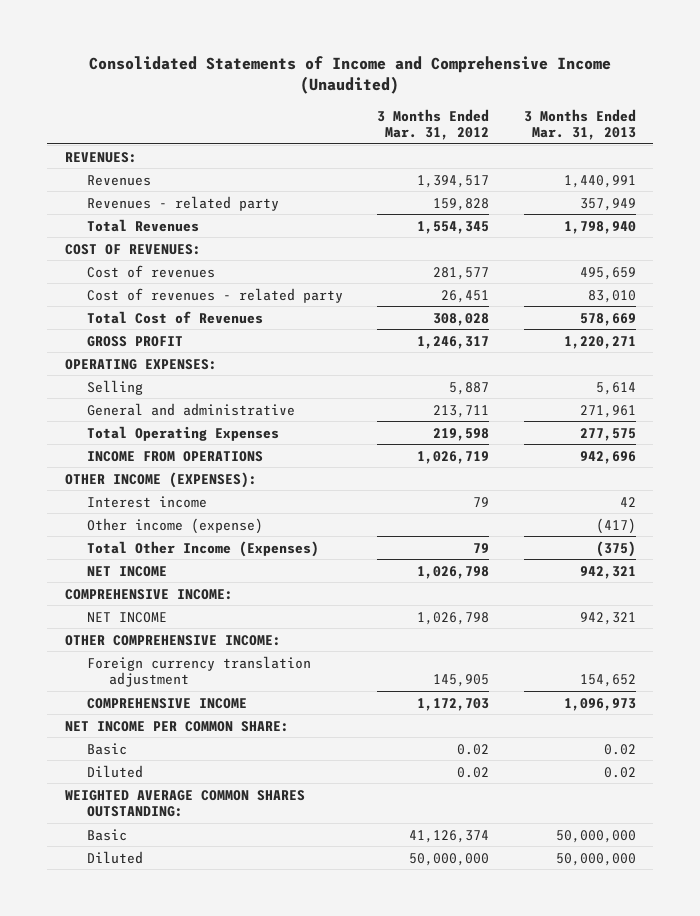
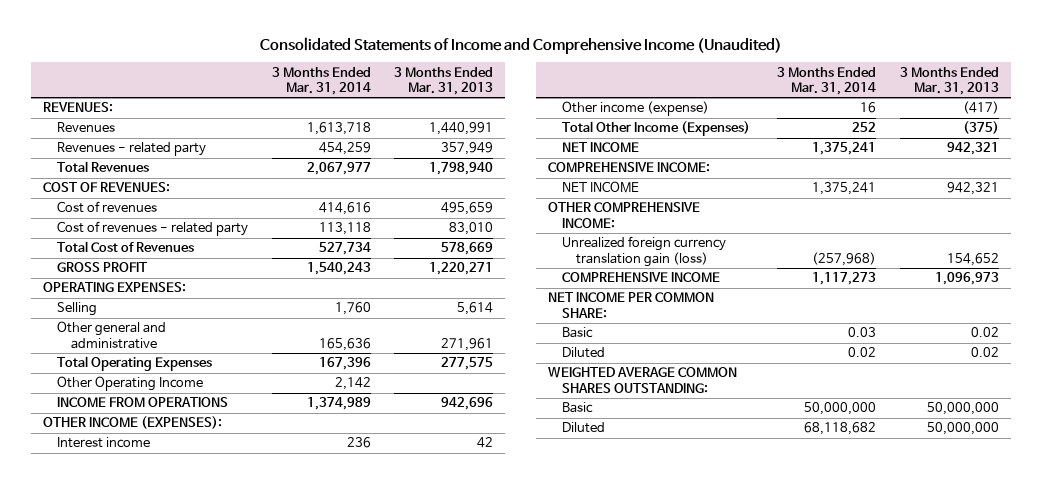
- | 3 Months Ended Mar. 31, 2012 | 3 Months Ended Mar. 31, 2013
+ | 3 Months Ended Mar. 31, 2014 | 3 Months Ended Mar. 31, 2013
- General and administrative | 213,711 | 271,961
+ Other general and administrative | 165,636 | 271,961
+ Other Operating Income | 2,142 |
- Foreign currency translation adjustment | 145,905 | 154,652
+ Unrealized foreign currency translation gain (loss) | (257,968) | 154,652

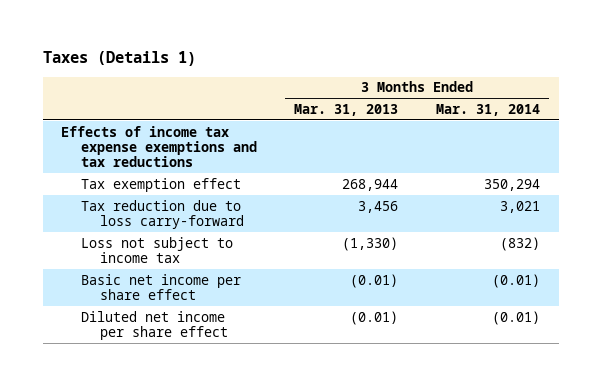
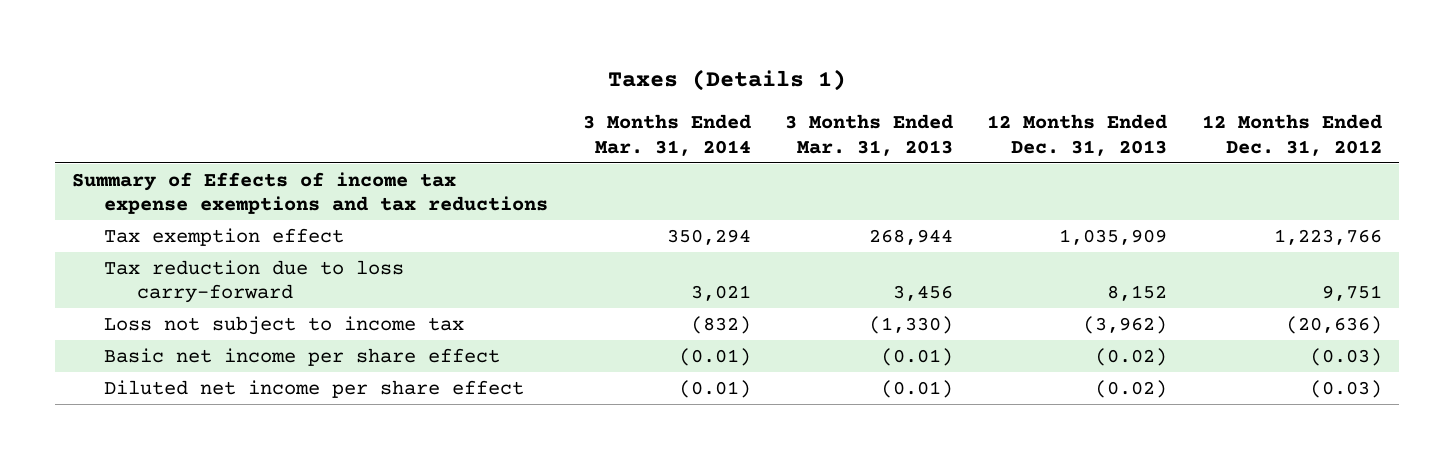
- | 3 Months Ended Mar. 31, 2013 | 3 Months Ended Mar. 31, 2014
+ | 3 Months Ended Mar. 31, 2014 | 3 Months Ended Mar. 31, 2013 | 12 Months Ended Dec. 31, 2013 | 12 Months Ended Dec. 31, 2012
- Effects of income tax expense exemptions and tax reductions
+ Summary of Effects of income tax expense exemptions and tax reductions

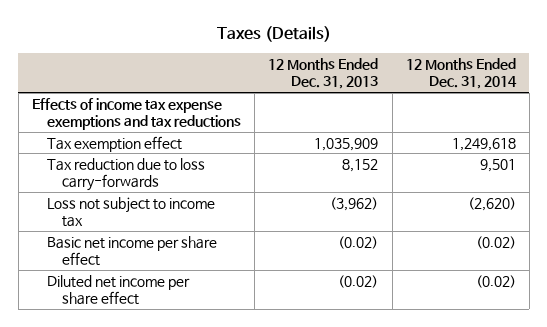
- Taxes (Details 1)
+ Taxes (Details)
- | 3 Months Ended Mar. 31, 2014 | 3 Months Ended Mar. 31, 2013 | 12 Months Ended Dec. 31, 2013 | 12 Months Ended Dec. 31, 2012
+ | 12 Months Ended Dec. 31, 2013 | 12 Months Ended Dec. 31, 2014
- Summary of Effects of income tax expense exemptions and tax reductions
+ Effects of income tax expense exemptions and tax reductions
- Tax reduction due to loss carry-forward | 3,021 | 3,456 | 8,152 | 9,751
+ Tax reduction due to loss carry-forwards | 8,152 | 9,501

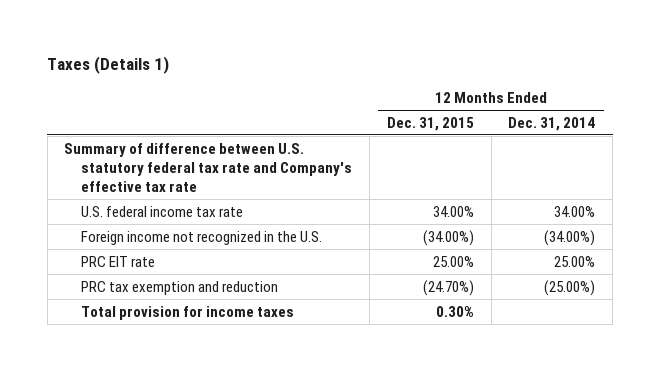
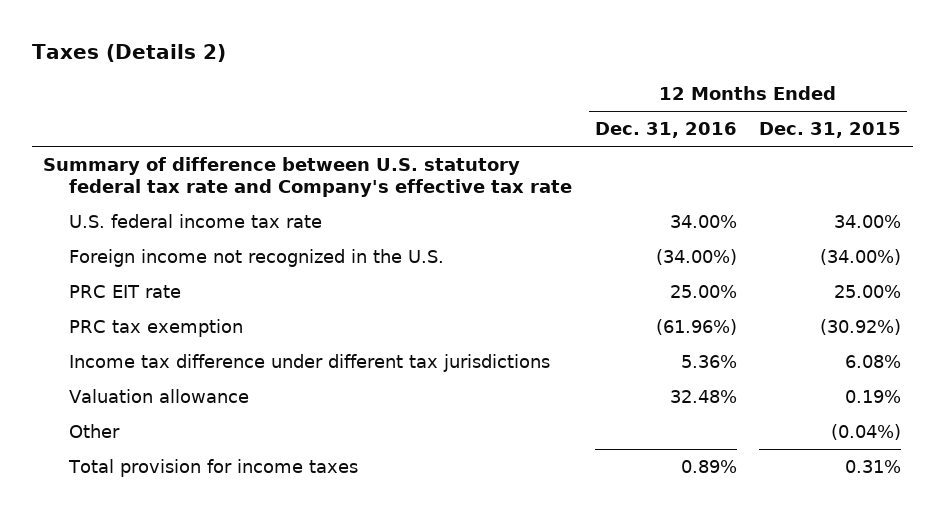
- Taxes (Details 1)
+ Taxes (Details 2)
- | 12 Months Ended Dec. 31, 2015 | 12 Months Ended Dec. 31, 2014
+ | 12 Months Ended Dec. 31, 2016 | 12 Months Ended Dec. 31, 2015
- PRC tax exemption and reduction | (24.70%) | (25.00%)
- Total provision for income taxes | 0.30% |
+ PRC tax exemption | (61.96%) | (30.92%)
+ Income tax difference under different tax jurisdictions | 5.36% | 6.08%
+ Valuation allowance | 32.48% | 0.19%
+ Other | | (0.04%)
+ Total provision for income taxes | 0.89% | 0.31%

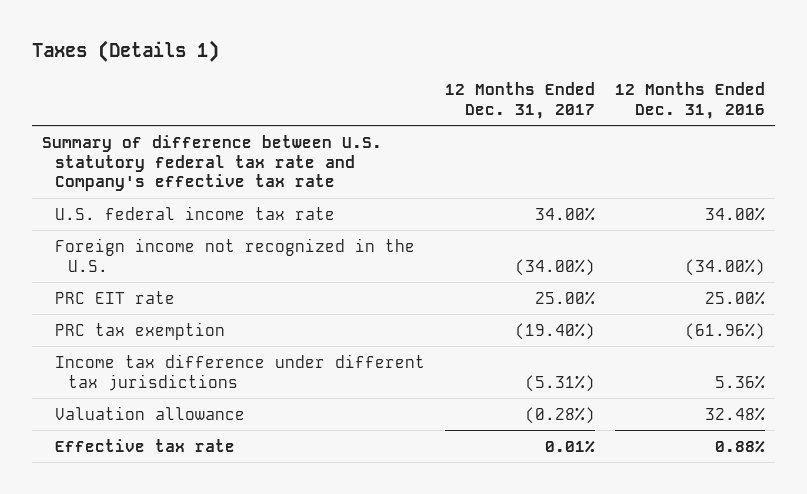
- Taxes (Details 2)
+ Taxes (Details 1)
- | 12 Months Ended Dec. 31, 2016 | 12 Months Ended Dec. 31, 2015
+ | 12 Months Ended Dec. 31, 2017 | 12 Months Ended Dec. 31, 2016
- Other | | (0.04%)
- Total provision for income taxes | 0.89% | 0.31%
+ Effective tax rate | 0.01% | 0.88%

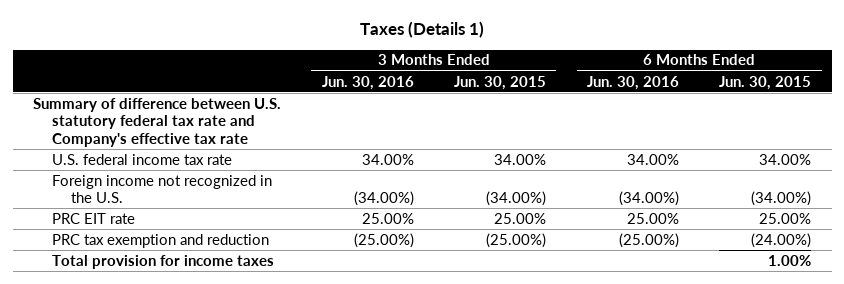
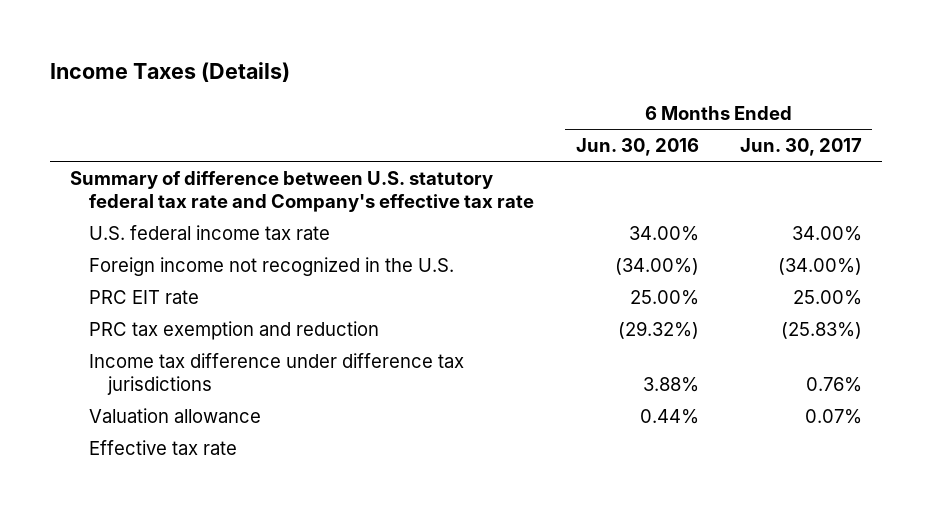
- Taxes (Details 1)
+ Income Taxes (Details)
- | 3 Months Ended Jun. 30, 2016 | 3 Months Ended Jun. 30, 2015 | 6 Months Ended Jun. 30, 2016 | 6 Months Ended Jun. 30, 2015
+ | 6 Months Ended Jun. 30, 2016 | 6 Months Ended Jun. 30, 2017
- PRC tax exemption and reduction | (25.00%) | (25.00%) | (25.00%) | (24.00%)
- Total provision for income taxes | | | | 1.00%
+ PRC tax exemption and reduction | (29.32%) | (25.83%)
+ Income tax difference under difference tax jurisdictions | 3.88% | 0.76%
+ Valuation allowance | 0.44% | 0.07%
+ Effective tax rate

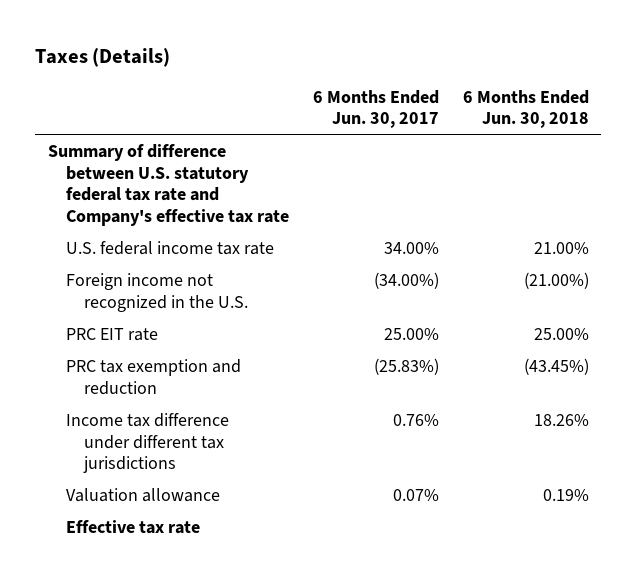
- Income Taxes (Details)
+ Taxes (Details)
- | 6 Months Ended Jun. 30, 2016 | 6 Months Ended Jun. 30, 2017
+ | 6 Months Ended Jun. 30, 2017 | 6 Months Ended Jun. 30, 2018
- Income tax difference under difference tax jurisdictions | 3.88% | 0.76%
+ Income tax difference under different tax jurisdictions | 0.76% | 18.26%

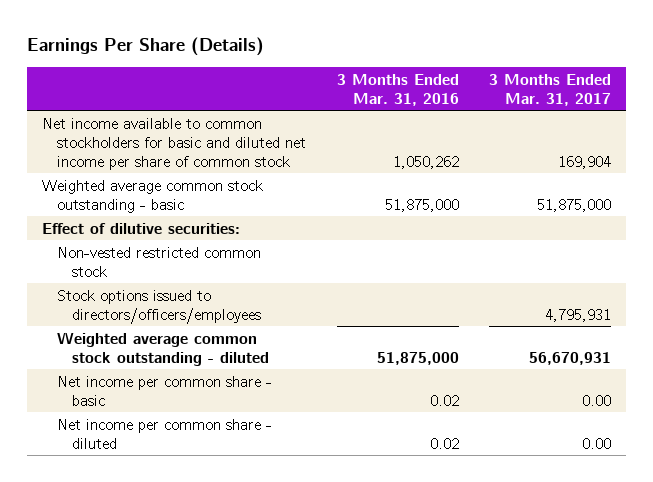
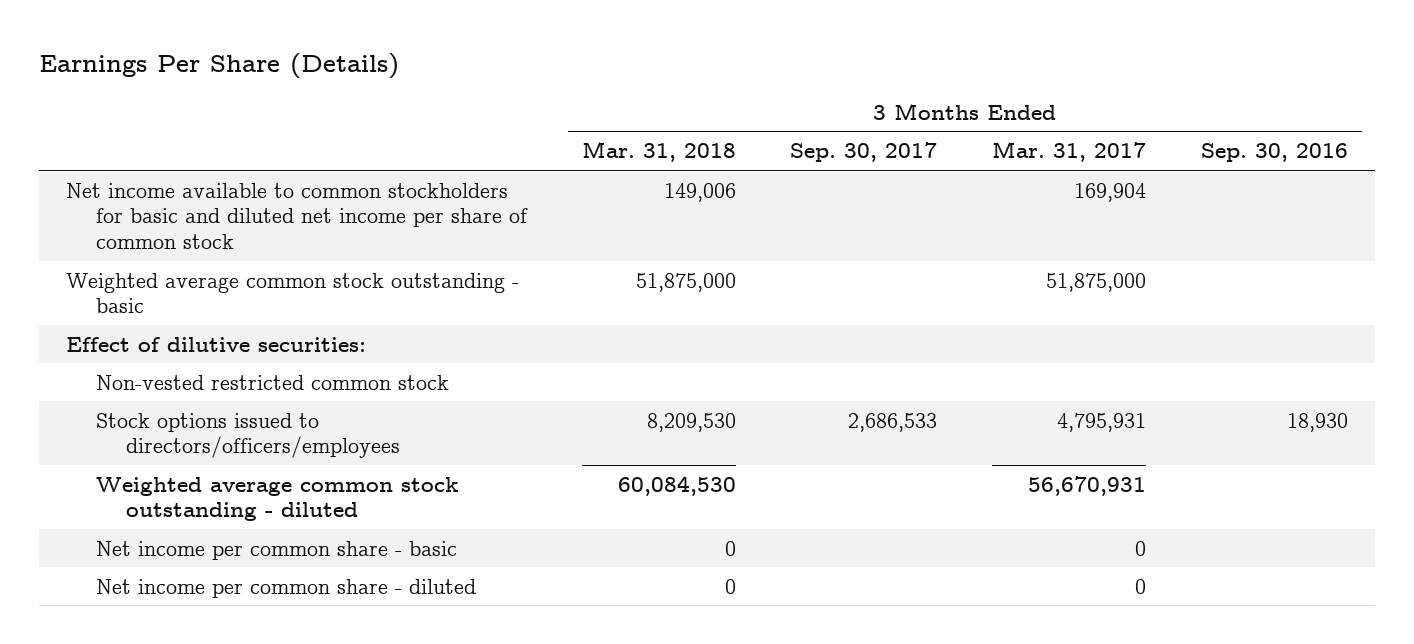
- | 3 Months Ended Mar. 31, 2016 | 3 Months Ended Mar. 31, 2017
+ | 3 Months Ended Mar. 31, 2018 | 3 Months Ended Sep. 30, 2017 | 3 Months Ended Mar. 31, 2017 | 3 Months Ended Sep. 30, 2016
- Net income per common share - basic | 0.02 | 0.00
- Net income per common share - diluted | 0.02 | 0.00
+ Net income per common share - basic | 0 | | 0 |
+ Net income per common share - diluted | 0 | | 0 |

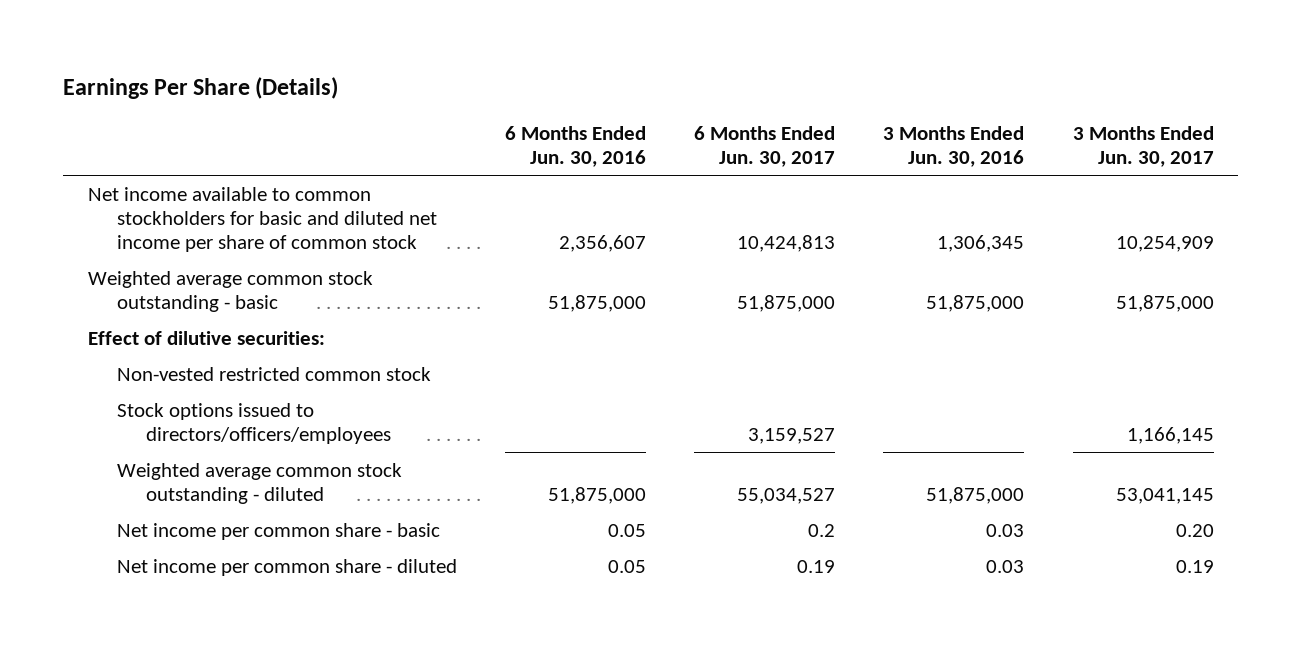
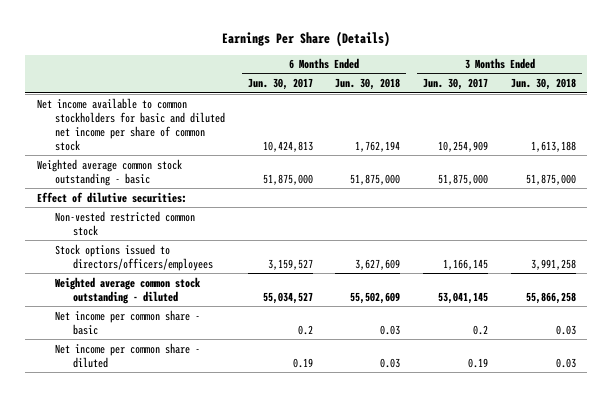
- | 6 Months Ended Jun. 30, 2016 | 6 Months Ended Jun. 30, 2017 | 3 Months Ended Jun. 30, 2016 | 3 Months Ended Jun. 30, 2017
+ | 6 Months Ended Jun. 30, 2017 | 6 Months Ended Jun. 30, 2018 | 3 Months Ended Jun. 30, 2017 | 3 Months Ended Jun. 30, 2018
- Net income per common share - basic | 0.05 | 0.2 | 0.03 | 0.20
+ Net income per common share - basic | 0.2 | 0.03 | 0.2 | 0.03

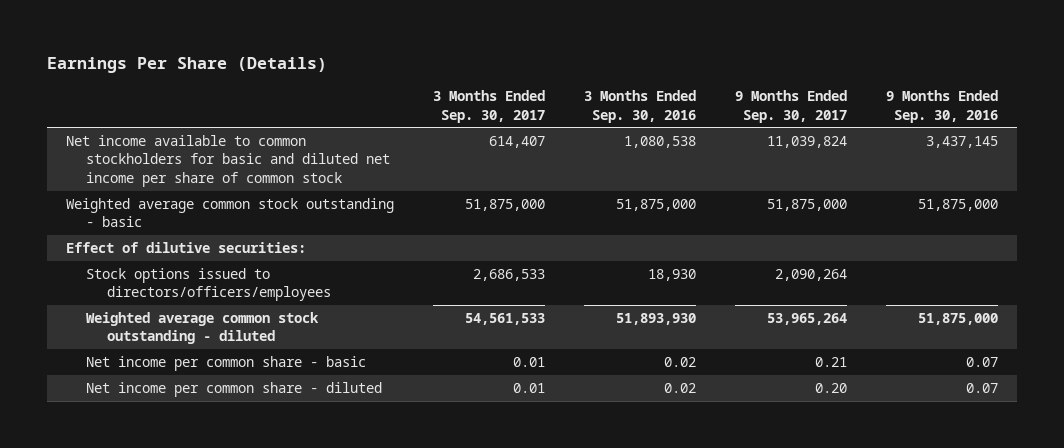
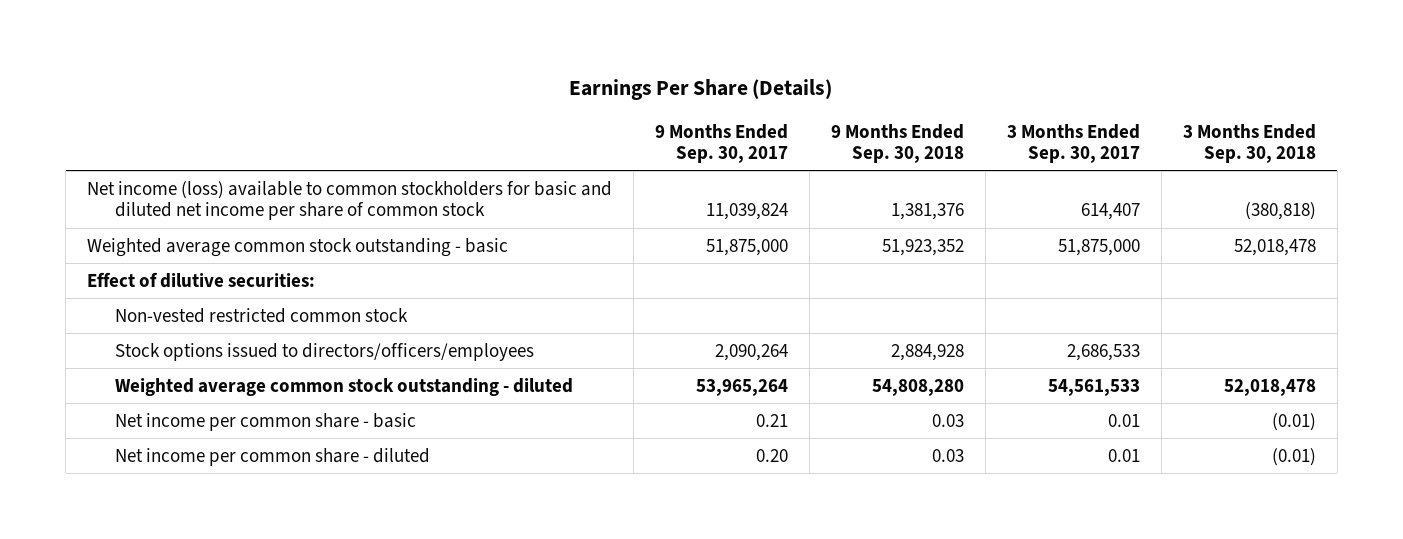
- | 3 Months Ended Sep. 30, 2017 | 3 Months Ended Sep. 30, 2016 | 9 Months Ended Sep. 30, 2017 | 9 Months Ended Sep. 30, 2016
+ | 9 Months Ended Sep. 30, 2017 | 9 Months Ended Sep. 30, 2018 | 3 Months Ended Sep. 30, 2017 | 3 Months Ended Sep. 30, 2018
- Net income available to common stockholders for basic and diluted net income per share of common stock | 614,407 | 1,080,538 | 11,039,824 | 3,437,145
+ Net income (loss) available to common stockholders for basic and diluted net income per share of common stock | 11,039,824 | 1,381,376 | 614,407 | (380,818)
+ Non-vested restricted common stock

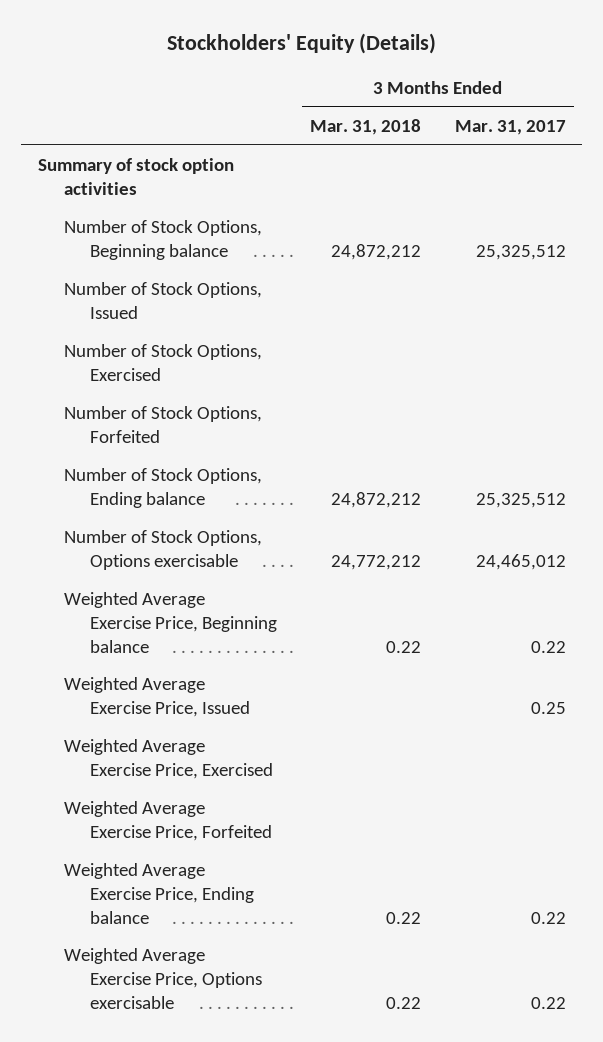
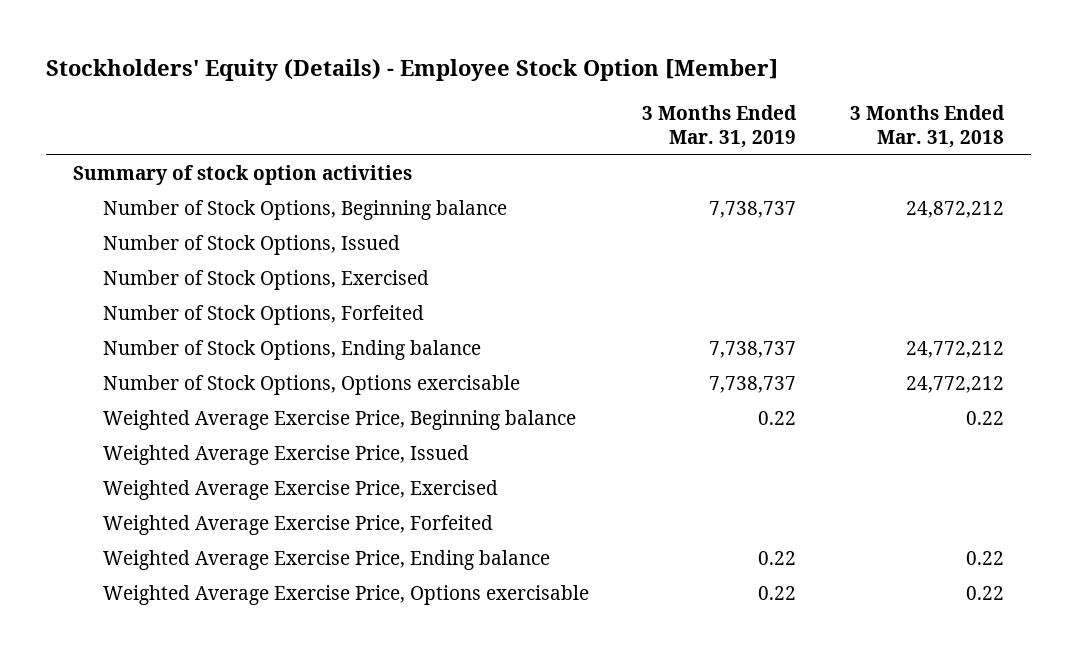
- Stockholders' Equity (Details)
+ Stockholders' Equity (Details) - Employee Stock Option [Member]
- | 3 Months Ended Mar. 31, 2018 | 3 Months Ended Mar. 31, 2017
+ | 3 Months Ended Mar. 31, 2019 | 3 Months Ended Mar. 31, 2018
- Number of Stock Options, Ending balance | 24,872,212 | 25,325,512
+ Number of Stock Options, Ending balance | 7,738,737 | 24,772,212

